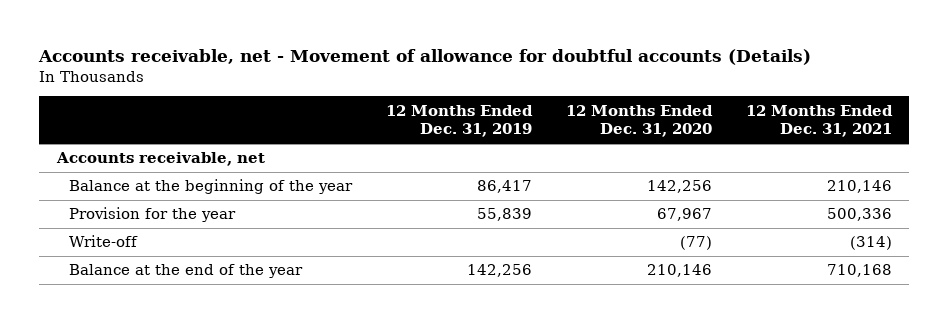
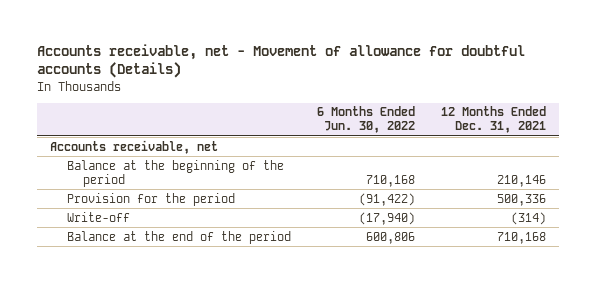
- | 12 Months Ended Dec. 31, 2019 | 12 Months Ended Dec. 31, 2020 | 12 Months Ended Dec. 31, 2021
+ | 6 Months Ended Jun. 30, 2022 | 12 Months Ended Dec. 31, 2021
- Balance at the beginning of the year | 86,417 | 142,256 | 210,146
- Provision for the year | 55,839 | 67,967 | 500,336
+ Balance at the beginning of the period | 710,168 | 210,146
+ Provision for the period | (91,422) | 500,336
- Balance at the end of the year | 142,256 | 210,146 | 710,168
+ Balance at the end of the period | 600,806 | 710,168

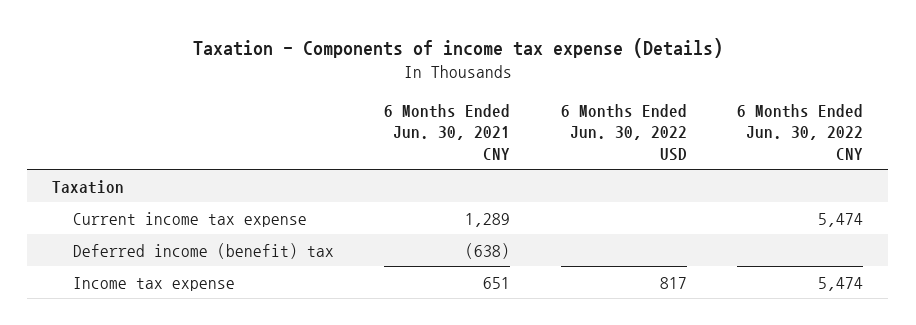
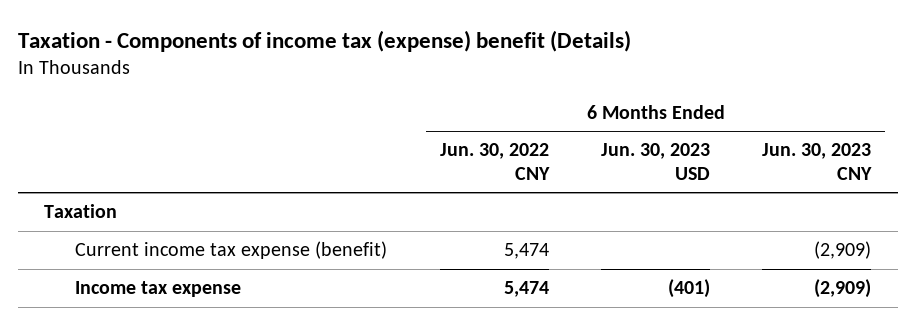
- Taxation - Components of income tax expense (Details)
+ Taxation - Components of income tax (expense) benefit (Details)
- | 6 Months Ended Jun. 30, 2021 CNY | 6 Months Ended Jun. 30, 2022 USD | 6 Months Ended Jun. 30, 2022 CNY
+ | 6 Months Ended Jun. 30, 2022 CNY | 6 Months Ended Jun. 30, 2023 USD | 6 Months Ended Jun. 30, 2023 CNY
- Current income tax expense | 1,289 | | 5,474
- Deferred income (benefit) tax | (638) | |
+ Current income tax expense (benefit) | 5,474 | | (2,909)

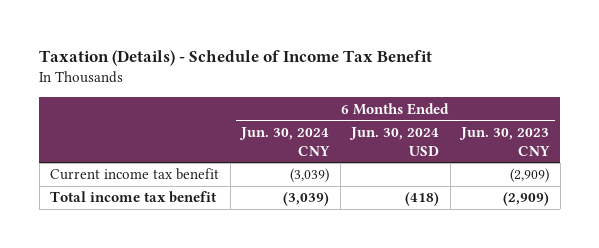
- Taxation - Components of income tax (expense) benefit (Details)
+ Taxation (Details) - Schedule of Income Tax Benefit
- | 6 Months Ended Jun. 30, 2022 CNY | 6 Months Ended Jun. 30, 2023 USD | 6 Months Ended Jun. 30, 2023 CNY
+ | 6 Months Ended Jun. 30, 2024 CNY | 6 Months Ended Jun. 30, 2024 USD | 6 Months Ended Jun. 30, 2023 CNY
- Taxation
- Current income tax expense (benefit) | 5,474 | | (2,909)
- Income tax expense | 5,474 | (401) | (2,909)
+ Current income tax benefit | (3,039) | | (2,909)
+ Total income tax benefit | (3,039) | (418) | (2,909)

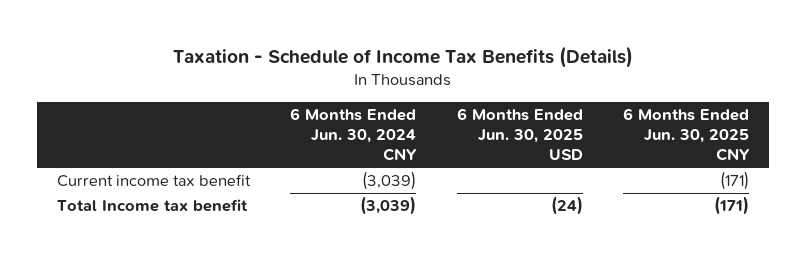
- Taxation (Details) - Schedule of Income Tax Benefit
+ Taxation - Schedule of Income Tax Benefits (Details)
- | 6 Months Ended Jun. 30, 2024 CNY | 6 Months Ended Jun. 30, 2024 USD | 6 Months Ended Jun. 30, 2023 CNY
+ | 6 Months Ended Jun. 30, 2024 CNY | 6 Months Ended Jun. 30, 2025 USD | 6 Months Ended Jun. 30, 2025 CNY
- Total income tax benefit | (3,039) | (418) | (2,909)
+ Total Income tax benefit | (3,039) | (24) | (171)

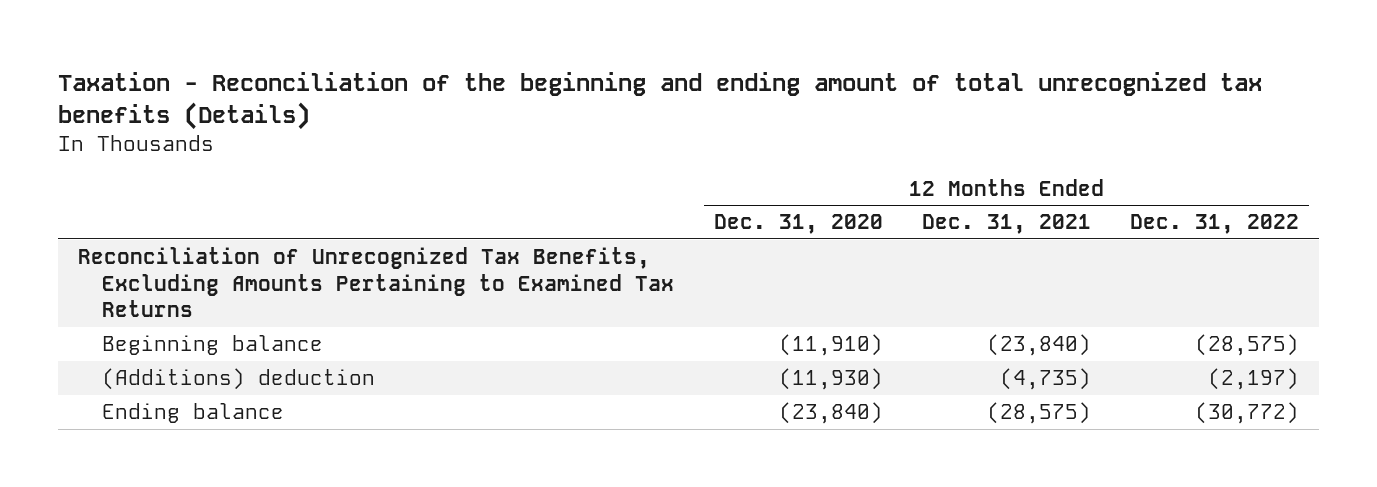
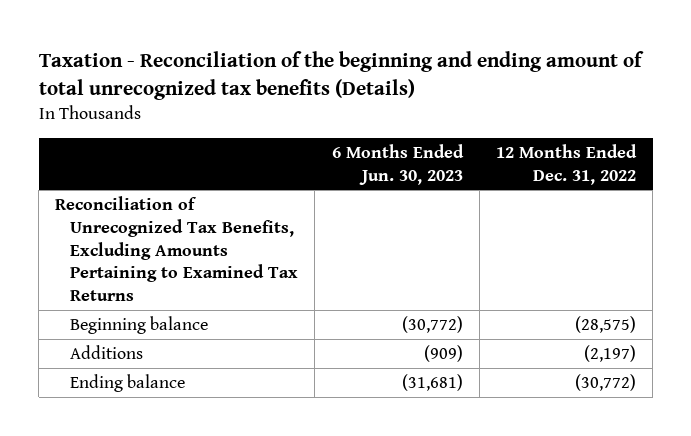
- | 12 Months Ended Dec. 31, 2020 | 12 Months Ended Dec. 31, 2021 | 12 Months Ended Dec. 31, 2022
+ | 6 Months Ended Jun. 30, 2023 | 12 Months Ended Dec. 31, 2022
- (Additions) deduction | (11,930) | (4,735) | (2,197)
+ Additions | (909) | (2,197)

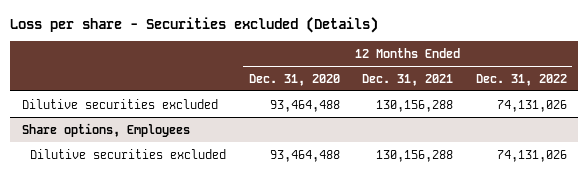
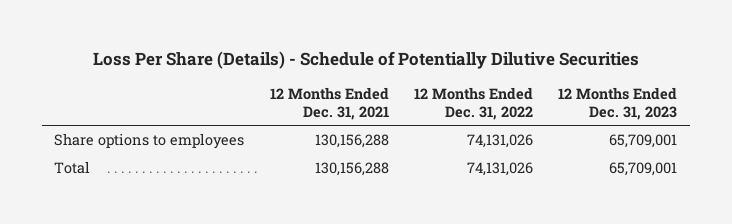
- Loss per share - Securities excluded (Details)
+ Loss Per Share (Details) - Schedule of Potentially Dilutive Securities
- | 12 Months Ended Dec. 31, 2020 | 12 Months Ended Dec. 31, 2021 | 12 Months Ended Dec. 31, 2022
+ | 12 Months Ended Dec. 31, 2021 | 12 Months Ended Dec. 31, 2022 | 12 Months Ended Dec. 31, 2023
- Dilutive securities excluded | 93,464,488 | 130,156,288 | 74,131,026
- Share options, Employees
- Dilutive securities excluded | 93,464,488 | 130,156,288 | 74,131,026
+ Share options to employees | 130,156,288 | 74,131,026 | 65,709,001
+ Total | 130,156,288 | 74,131,026 | 65,709,001

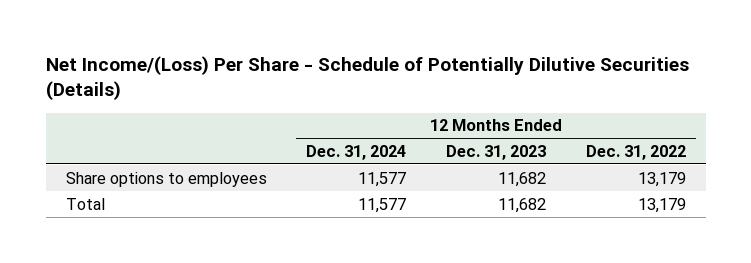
- Loss Per Share (Details) - Schedule of Potentially Dilutive Securities
+ Net Income/(Loss) Per Share - Schedule of Potentially Dilutive Securities (Details)
- | 12 Months Ended Dec. 31, 2021 | 12 Months Ended Dec. 31, 2022 | 12 Months Ended Dec. 31, 2023
+ | 12 Months Ended Dec. 31, 2024 | 12 Months Ended Dec. 31, 2023 | 12 Months Ended Dec. 31, 2022
- Share options to employees | 130,156,288 | 74,131,026 | 65,709,001
- Total | 130,156,288 | 74,131,026 | 65,709,001
+ Share options to employees | 11,577 | 11,682 | 13,179
+ Total | 11,577 | 11,682 | 13,179

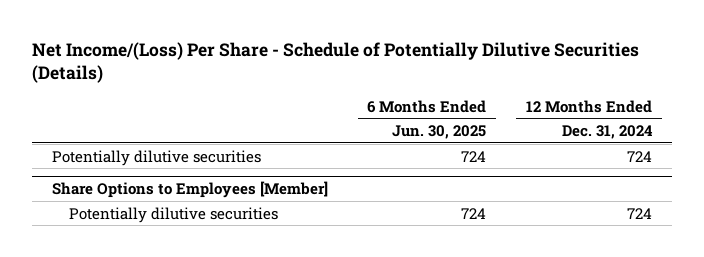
- | 12 Months Ended Dec. 31, 2024 | 12 Months Ended Dec. 31, 2023 | 12 Months Ended Dec. 31, 2022
+ | 6 Months Ended Jun. 30, 2025 | 12 Months Ended Dec. 31, 2024
- Share options to employees | 11,577 | 11,682 | 13,179
- Total | 11,577 | 11,682 | 13,179
+ Potentially dilutive securities | 724 | 724
+ Share Options to Employees [Member]
+ Potentially dilutive securities | 724 | 724

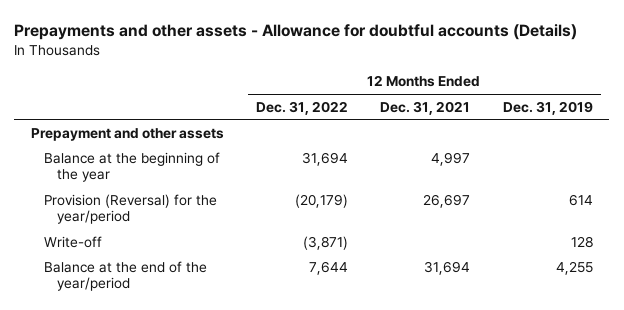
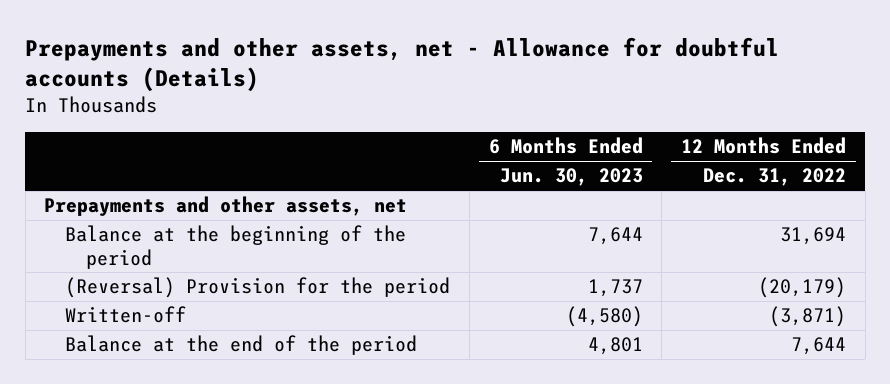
- Prepayments and other assets - Allowance for doubtful accounts (Details)
+ Prepayments and other assets, net - Allowance for doubtful accounts (Details)
- | 12 Months Ended Dec. 31, 2022 | 12 Months Ended Dec. 31, 2021 | 12 Months Ended Dec. 31, 2019
+ | 6 Months Ended Jun. 30, 2023 | 12 Months Ended Dec. 31, 2022
- Prepayment and other assets
- Balance at the beginning of the year | 31,694 | 4,997 |
- Provision (Reversal) for the year/period | (20,179) | 26,697 | 614
- Write-off | (3,871) | | 128
- Balance at the end of the year/period | 7,644 | 31,694 | 4,255
+ Prepayments and other assets, net
+ Balance at the beginning of the period | 7,644 | 31,694
+ (Reversal) Provision for the period | 1,737 | (20,179)
+ Written-off | (4,580) | (3,871)
+ Balance at the end of the period | 4,801 | 7,644

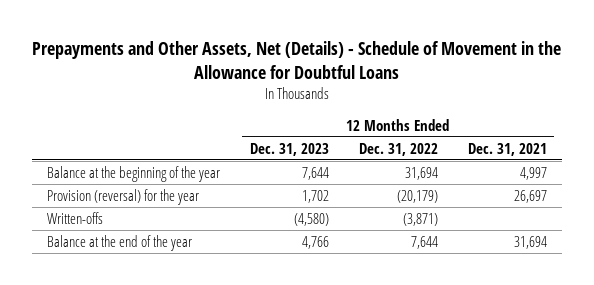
- Prepayments and other assets, net - Allowance for doubtful accounts (Details)
+ Prepayments and Other Assets, Net (Details) - Schedule of Movement in the Allowance for Doubtful Loans
- | 6 Months Ended Jun. 30, 2023 | 12 Months Ended Dec. 31, 2022
+ | 12 Months Ended Dec. 31, 2023 | 12 Months Ended Dec. 31, 2022 | 12 Months Ended Dec. 31, 2021
- Prepayments and other assets, net
- Balance at the beginning of the period | 7,644 | 31,694
- (Reversal) Provision for the period | 1,737 | (20,179)
- Written-off | (4,580) | (3,871)
- Balance at the end of the period | 4,801 | 7,644
+ Balance at the beginning of the year | 7,644 | 31,694 | 4,997
+ Provision (reversal) for the year | 1,702 | (20,179) | 26,697
+ Written-offs | (4,580) | (3,871) |
+ Balance at the end of the year | 4,766 | 7,644 | 31,694

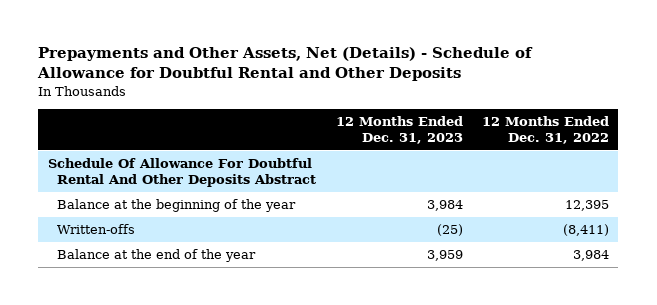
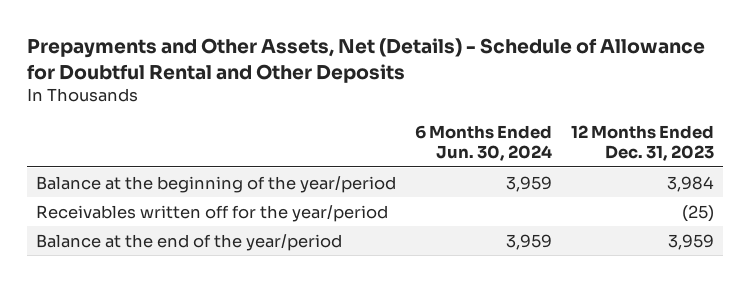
- | 12 Months Ended Dec. 31, 2023 | 12 Months Ended Dec. 31, 2022
+ | 6 Months Ended Jun. 30, 2024 | 12 Months Ended Dec. 31, 2023
- Schedule Of Allowance For Doubtful Rental And Other Deposits Abstract
- Balance at the beginning of the year | 3,984 | 12,395
- Written-offs | (25) | (8,411)
- Balance at the end of the year | 3,959 | 3,984
+ Balance at the beginning of the year/period | 3,959 | 3,984
+ Receivables written off for the year/period | | (25)
+ Balance at the end of the year/period | 3,959 | 3,959

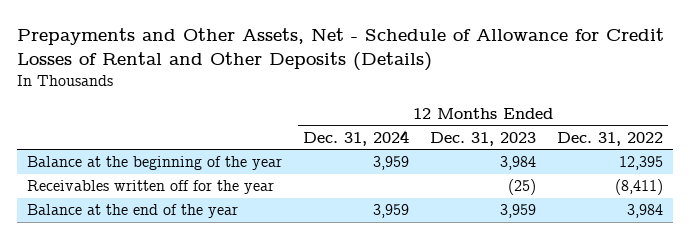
- Prepayments and Other Assets, Net (Details) - Schedule of Allowance for Doubtful Rental and Other Deposits
+ Prepayments and Other Assets, Net - Schedule of Allowance for Credit Losses of Rental and Other Deposits (Details)
- | 6 Months Ended Jun. 30, 2024 | 12 Months Ended Dec. 31, 2023
+ | 12 Months Ended Dec. 31, 2024 | 12 Months Ended Dec. 31, 2023 | 12 Months Ended Dec. 31, 2022
- Balance at the beginning of the year/period | 3,959 | 3,984
- Receivables written off for the year/period | | (25)
- Balance at the end of the year/period | 3,959 | 3,959
+ Balance at the beginning of the year | 3,959 | 3,984 | 12,395
+ Receivables written off for the year | | (25) | (8,411)
+ Balance at the end of the year | 3,959 | 3,959 | 3,984

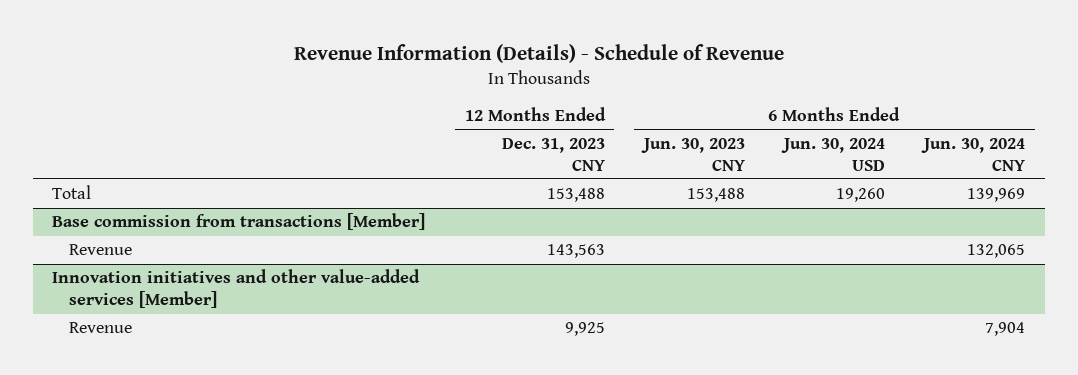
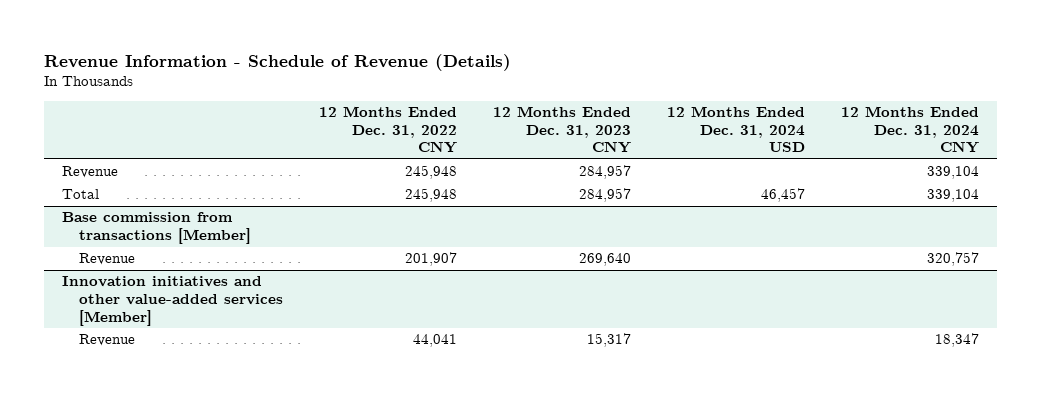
- Revenue Information (Details) - Schedule of Revenue
+ Revenue Information - Schedule of Revenue (Details)
- | 12 Months Ended Dec. 31, 2023 CNY | 6 Months Ended Jun. 30, 2023 CNY | 6 Months Ended Jun. 30, 2024 USD | 6 Months Ended Jun. 30, 2024 CNY
+ | 12 Months Ended Dec. 31, 2022 CNY | 12 Months Ended Dec. 31, 2023 CNY | 12 Months Ended Dec. 31, 2024 USD | 12 Months Ended Dec. 31, 2024 CNY
- Total | 153,488 | 153,488 | 19,260 | 139,969
+ Revenue | 245,948 | 284,957 | | 339,104
+ Total | 245,948 | 284,957 | 46,457 | 339,104
@ Base commission from transactions [Member]
- Revenue | 143,563 | | | 132,065
+ Revenue | 201,907 | 269,640 | | 320,757
@ Innovation initiatives and other value-added services [Member]
- Revenue | 9,925 | | | 7,904
+ Revenue | 44,041 | 15,317 | | 18,347

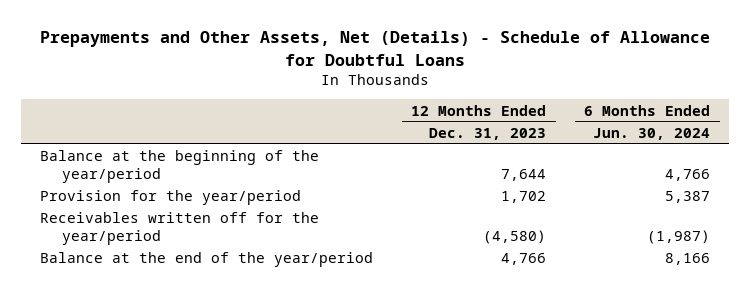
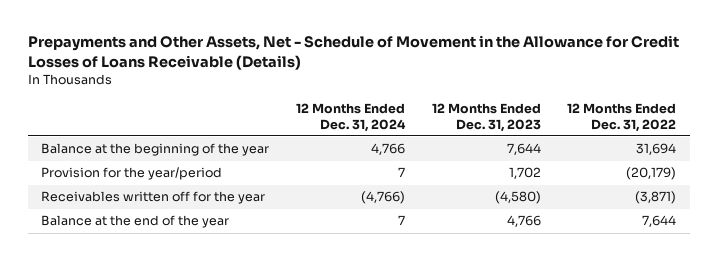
- Prepayments and Other Assets, Net (Details) - Schedule of Allowance for Doubtful Loans
+ Prepayments and Other Assets, Net - Schedule of Movement in the Allowance for Credit Losses of Loans Receivable (Details)
- | 12 Months Ended Dec. 31, 2023 | 6 Months Ended Jun. 30, 2024
+ | 12 Months Ended Dec. 31, 2024 | 12 Months Ended Dec. 31, 2023 | 12 Months Ended Dec. 31, 2022
- Balance at the beginning of the year/period | 7,644 | 4,766
+ Balance at the beginning of the year | 4,766 | 7,644 | 31,694
- Receivables written off for the year/period | (4,580) | (1,987)
- Balance at the end of the year/period | 4,766 | 8,166
+ Receivables written off for the year | (4,766) | (4,580) | (3,871)
+ Balance at the end of the year | 7 | 4,766 | 7,644

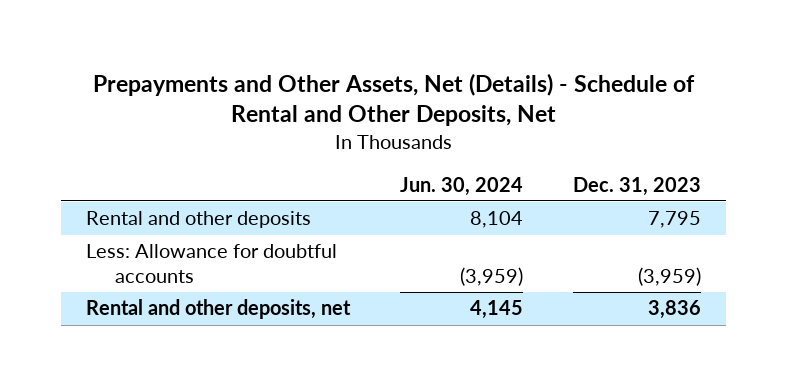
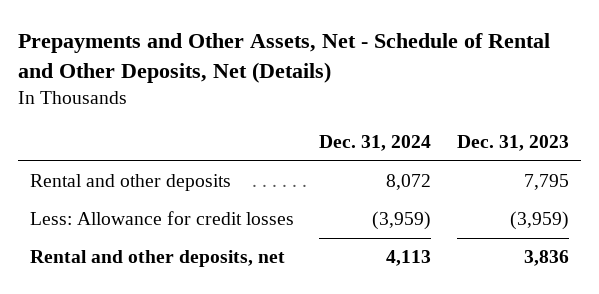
- Prepayments and Other Assets, Net (Details) - Schedule of Rental and Other Deposits, Net
+ Prepayments and Other Assets, Net - Schedule of Rental and Other Deposits, Net (Details)
- | Jun. 30, 2024 | Dec. 31, 2023
+ | Dec. 31, 2024 | Dec. 31, 2023
- Less: Allowance for doubtful accounts | (3,959) | (3,959)
+ Less: Allowance for credit losses | (3,959) | (3,959)

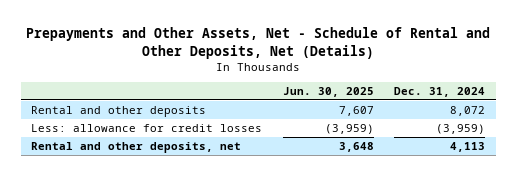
- | Dec. 31, 2024 | Dec. 31, 2023
+ | Jun. 30, 2025 | Dec. 31, 2024
- Less: Allowance for credit losses | (3,959) | (3,959)
+ Less: allowance for credit losses | (3,959) | (3,959)

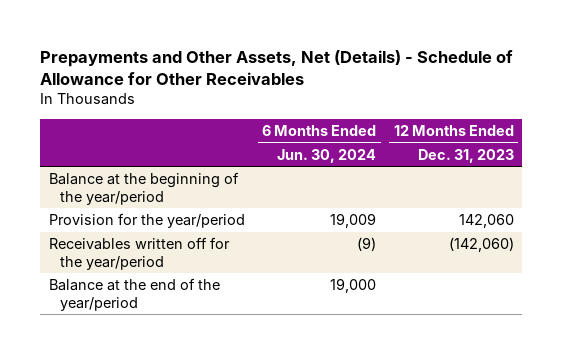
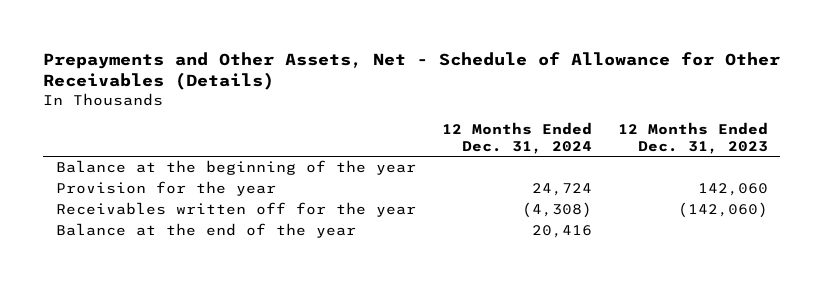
- Prepayments and Other Assets, Net (Details) - Schedule of Allowance for Other Receivables
+ Prepayments and Other Assets, Net - Schedule of Allowance for Other Receivables (Details)
- | 6 Months Ended Jun. 30, 2024 | 12 Months Ended Dec. 31, 2023
+ | 12 Months Ended Dec. 31, 2024 | 12 Months Ended Dec. 31, 2023
- Balance at the beginning of the year/period
- Provision for the year/period | 19,009 | 142,060
- Receivables written off for the year/period | (9) | (142,060)
- Balance at the end of the year/period | 19,000 |
+ Balance at the beginning of the year
+ Provision for the year | 24,724 | 142,060
+ Receivables written off for the year | (4,308) | (142,060)
+ Balance at the end of the year | 20,416 |

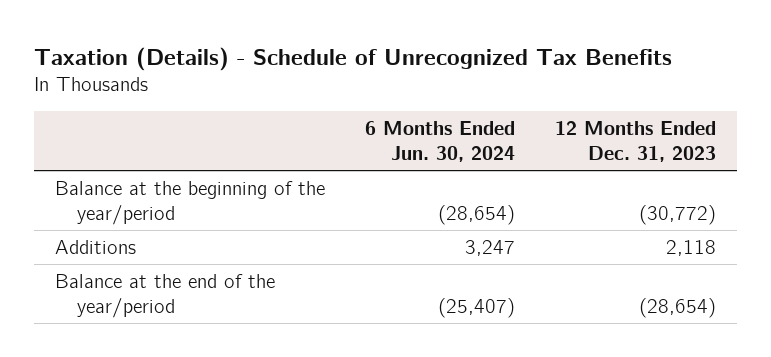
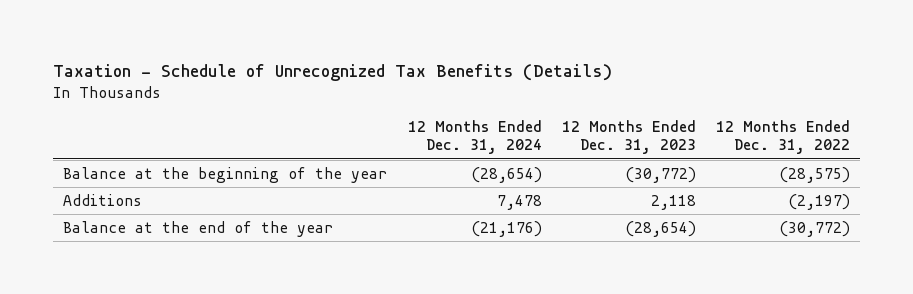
- Taxation (Details) - Schedule of Unrecognized Tax Benefits
+ Taxation - Schedule of Unrecognized Tax Benefits (Details)
- | 6 Months Ended Jun. 30, 2024 | 12 Months Ended Dec. 31, 2023
+ | 12 Months Ended Dec. 31, 2024 | 12 Months Ended Dec. 31, 2023 | 12 Months Ended Dec. 31, 2022
- Balance at the beginning of the year/period | (28,654) | (30,772)
+ Balance at the beginning of the year | (28,654) | (30,772) | (28,575)
- Balance at the end of the year/period | (25,407) | (28,654)
+ Balance at the end of the year | (21,176) | (28,654) | (30,772)

